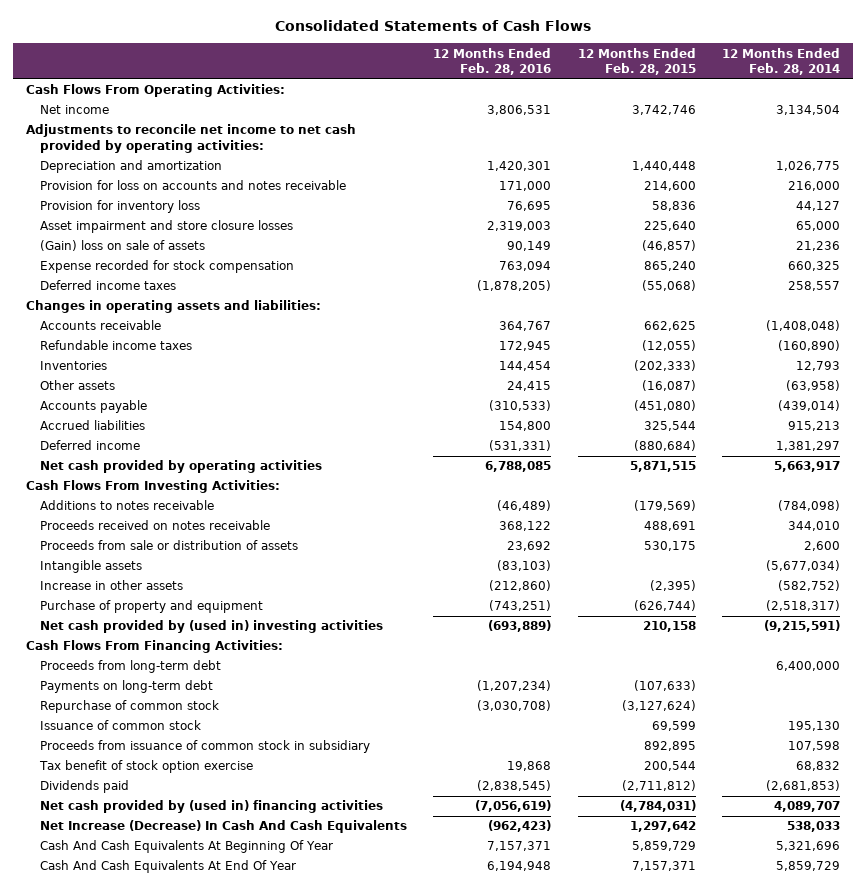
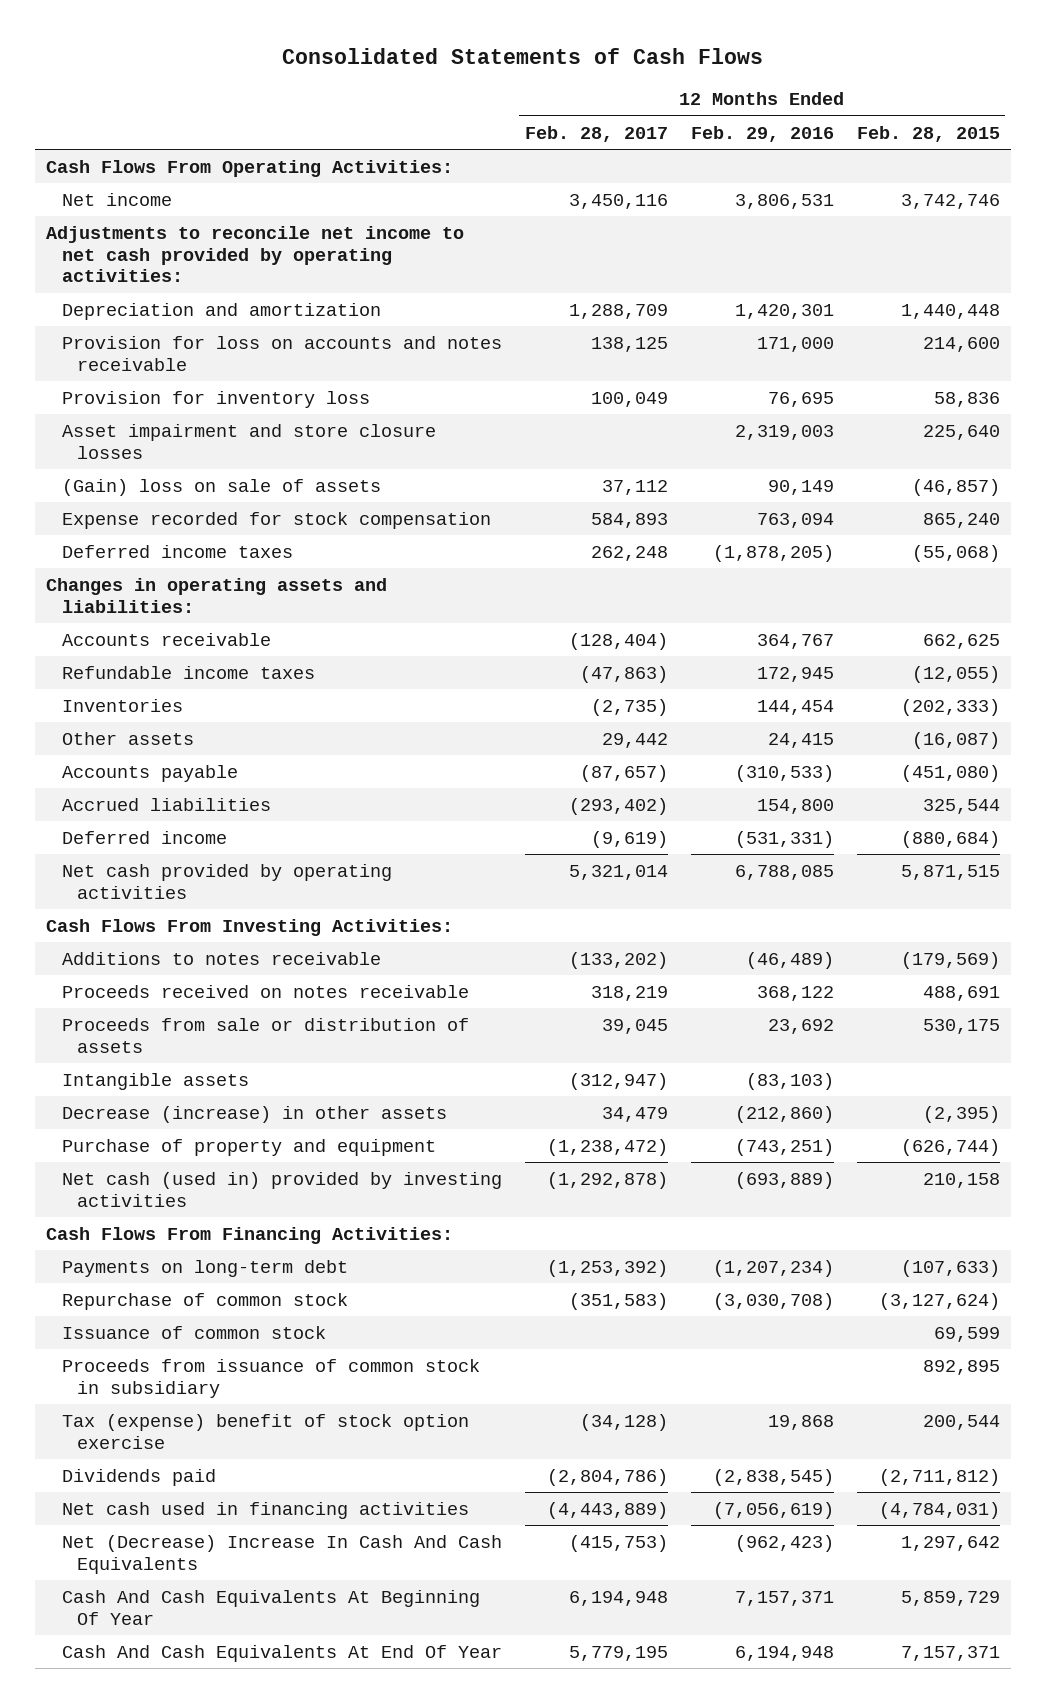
- | 12 Months Ended Feb. 28, 2016 | 12 Months Ended Feb. 28, 2015 | 12 Months Ended Feb. 28, 2014
+ | 12 Months Ended Feb. 28, 2017 | 12 Months Ended Feb. 29, 2016 | 12 Months Ended Feb. 28, 2015
- Increase in other assets | (212,860) | (2,395) | (582,752)
+ Decrease (increase) in other assets | 34,479 | (212,860) | (2,395)
- Net cash provided by (used in) investing activities | (693,889) | 210,158 | (9,215,591)
+ Net cash (used in) provided by investing activities | (1,292,878) | (693,889) | 210,158
- Proceeds from long-term debt | | | 6,400,000
- Tax benefit of stock option exercise | 19,868 | 200,544 | 68,832
+ Tax (expense) benefit of stock option exercise | (34,128) | 19,868 | 200,544
- Net cash provided by (used in) financing activities | (7,056,619) | (4,784,031) | 4,089,707
- Net Increase (Decrease) In Cash And Cash Equivalents | (962,423) | 1,297,642 | 538,033
+ Net cash used in financing activities | (4,443,889) | (7,056,619) | (4,784,031)
+ Net (Decrease) Increase In Cash And Cash Equivalents | (415,753) | (962,423) | 1,297,642

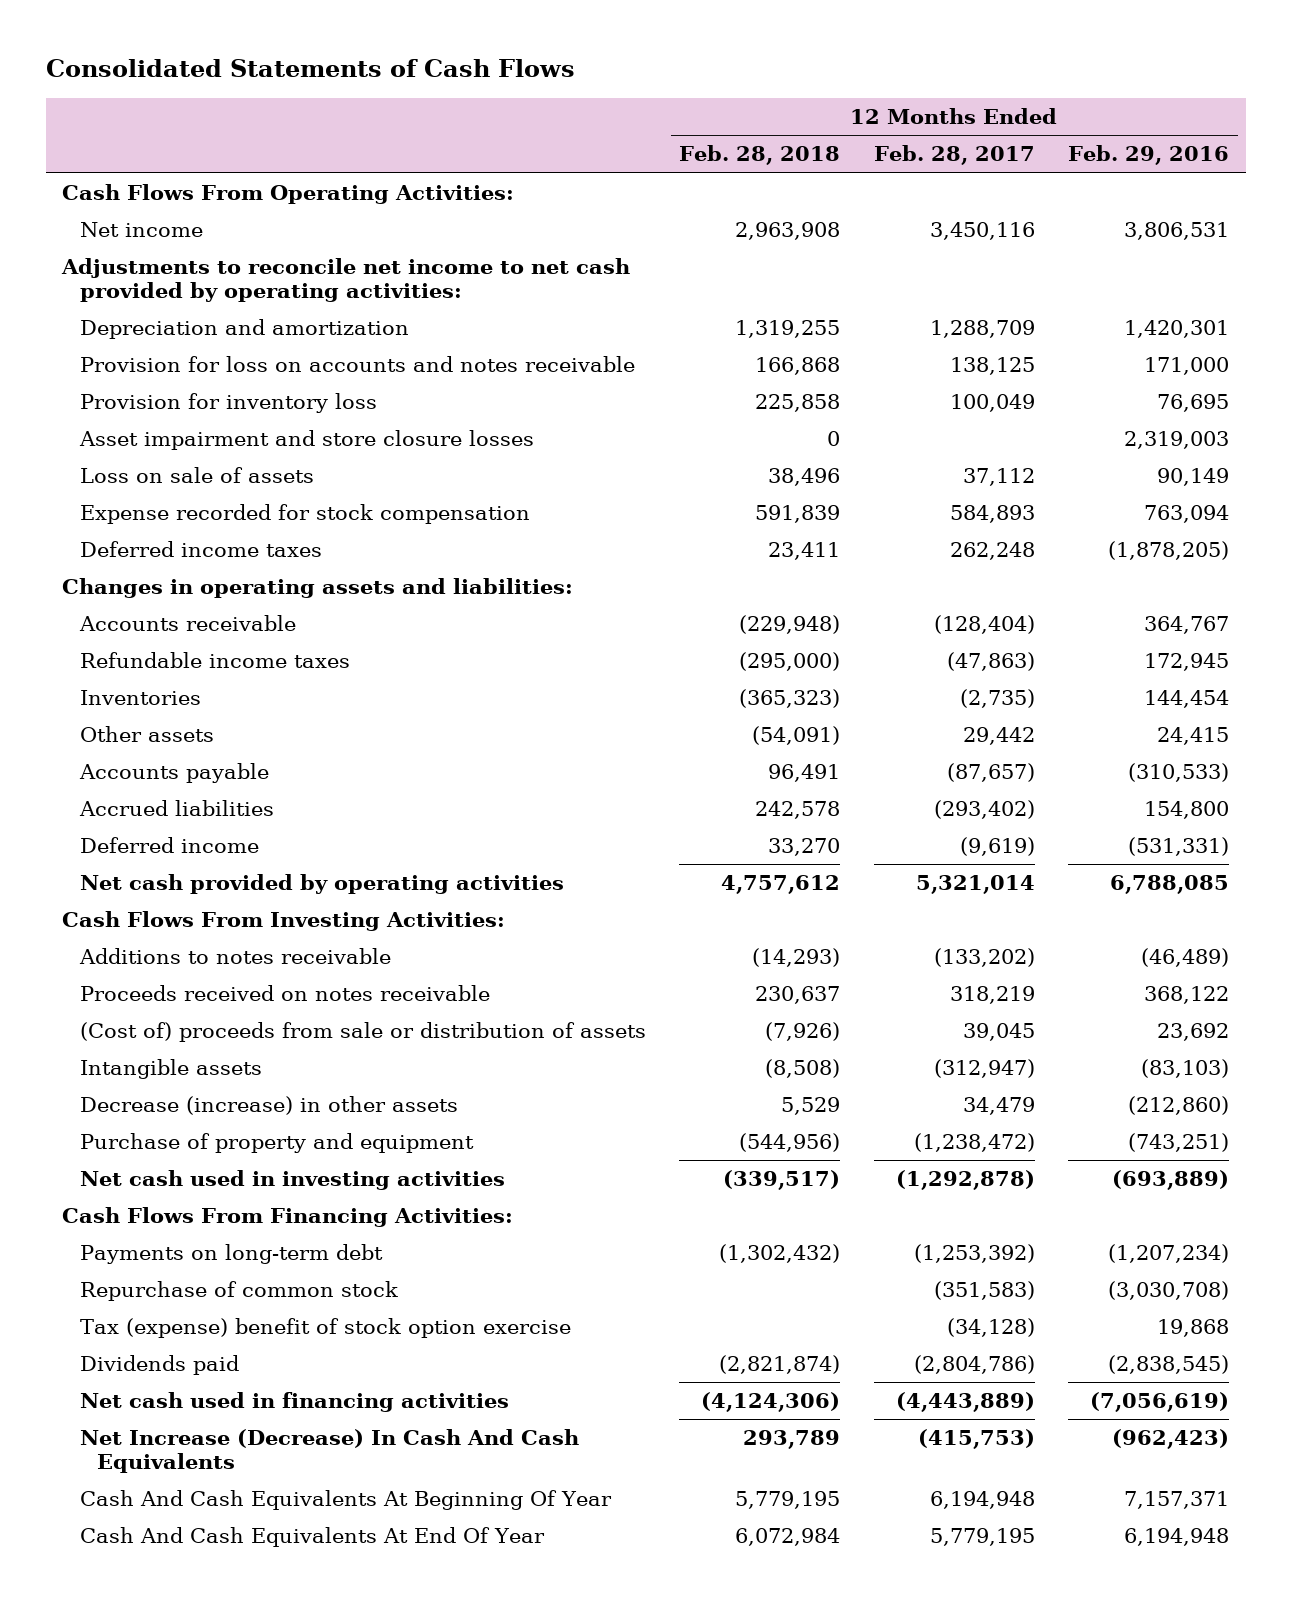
- | 12 Months Ended Feb. 28, 2017 | 12 Months Ended Feb. 29, 2016 | 12 Months Ended Feb. 28, 2015
+ | 12 Months Ended Feb. 28, 2018 | 12 Months Ended Feb. 28, 2017 | 12 Months Ended Feb. 29, 2016
- (Gain) loss on sale of assets | 37,112 | 90,149 | (46,857)
+ Loss on sale of assets | 38,496 | 37,112 | 90,149
- Proceeds from sale or distribution of assets | 39,045 | 23,692 | 530,175
+ (Cost of) proceeds from sale or distribution of assets | (7,926) | 39,045 | 23,692
- Net cash (used in) provided by investing activities | (1,292,878) | (693,889) | 210,158
+ Net cash used in investing activities | (339,517) | (1,292,878) | (693,889)
- Issuance of common stock | | | 69,599
- Proceeds from issuance of common stock in subsidiary | | | 892,895
- Net (Decrease) Increase In Cash And Cash Equivalents | (415,753) | (962,423) | 1,297,642
+ Net Increase (Decrease) In Cash And Cash Equivalents | 293,789 | (415,753) | (962,423)

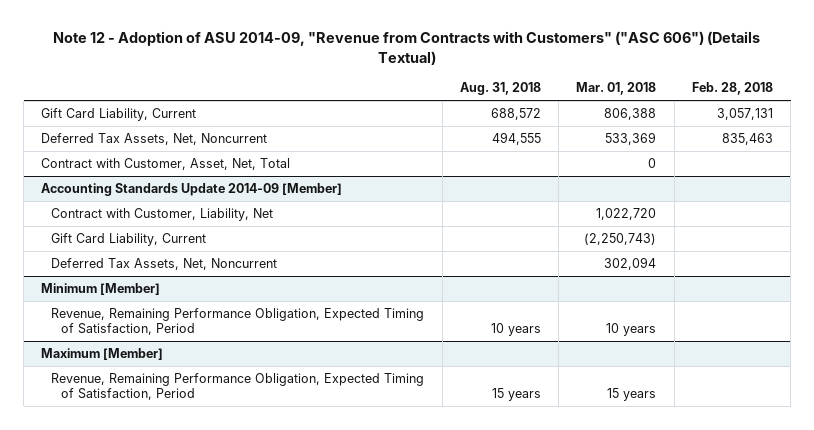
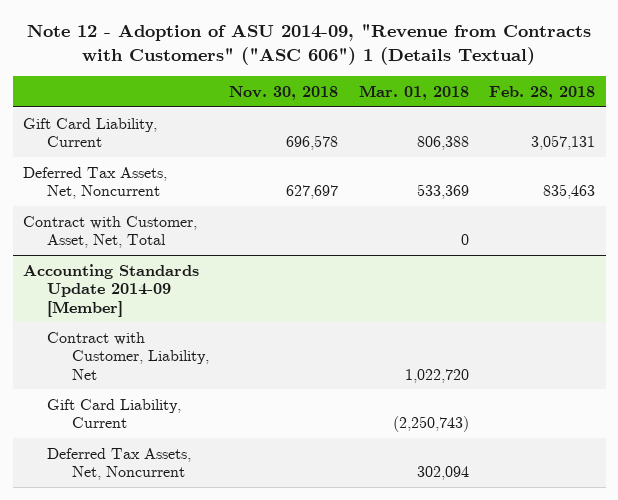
- Note 12 - Adoption of ASU 2014-09, "Revenue from Contracts with Customers" ("ASC 606") (Details Textual)
+ Note 12 - Adoption of ASU 2014-09, "Revenue from Contracts with Customers" ("ASC 606") 1 (Details Textual)
- | Aug. 31, 2018 | Mar. 01, 2018 | Feb. 28, 2018
+ | Nov. 30, 2018 | Mar. 01, 2018 | Feb. 28, 2018
- Minimum [Member]
- Revenue, Remaining Performance Obligation, Expected Timing of Satisfaction, Period | 10 years | 10 years |
- Maximum [Member]
- Revenue, Remaining Performance Obligation, Expected Timing of Satisfaction, Period | 15 years | 15 years |

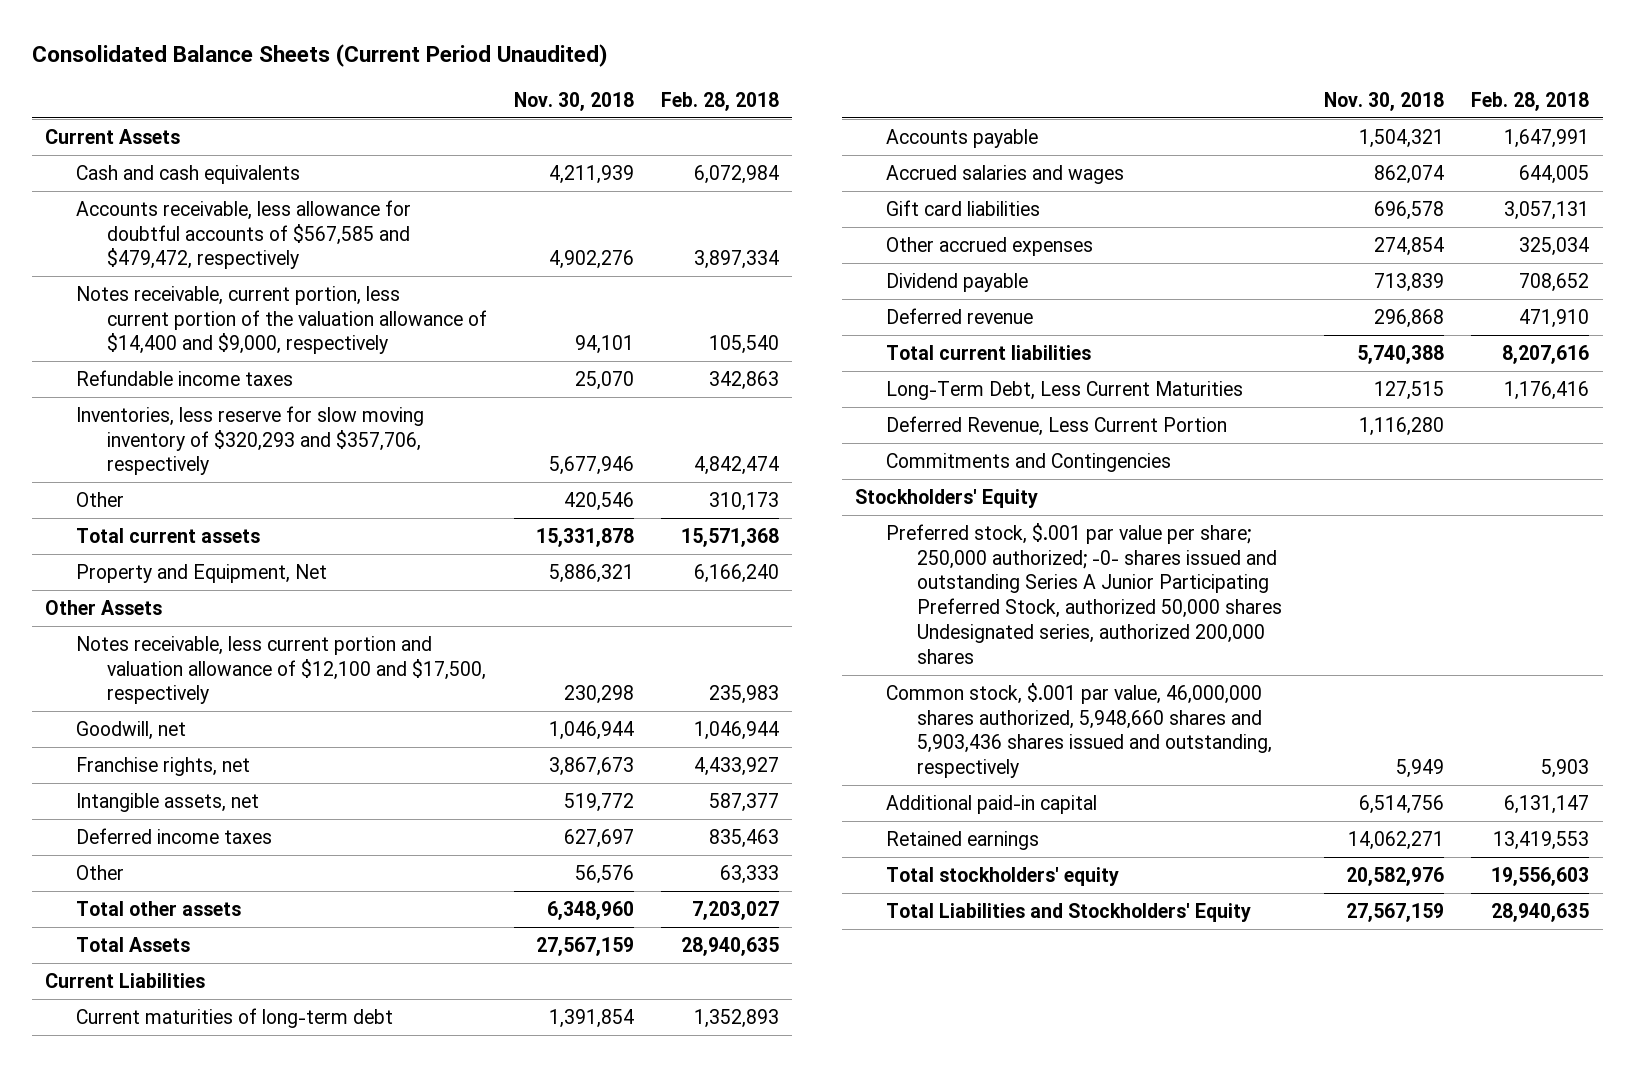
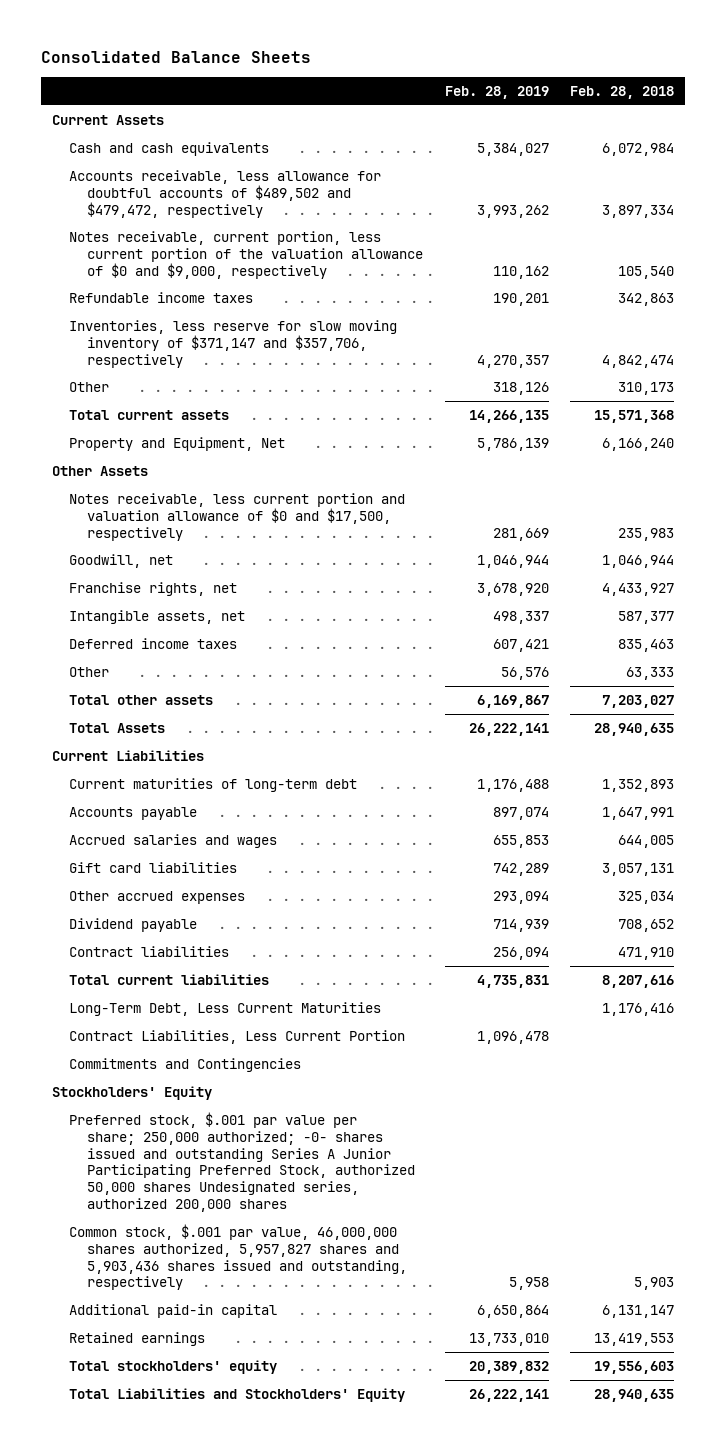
- Consolidated Balance Sheets (Current Period Unaudited)
+ Consolidated Balance Sheets
- | Nov. 30, 2018 | Feb. 28, 2018
+ | Feb. 28, 2019 | Feb. 28, 2018
- Accounts receivable, less allowance for doubtful accounts of $567,585 and $479,472, respectively | 4,902,276 | 3,897,334
- Notes receivable, current portion, less current portion of the valuation allowance of $14,400 and $9,000, respectively | 94,101 | 105,540
+ Accounts receivable, less allowance for doubtful accounts of $489,502 and $479,472, respectively | 3,993,262 | 3,897,334
+ Notes receivable, current portion, less current portion of the valuation allowance of $0 and $9,000, respectively | 110,162 | 105,540
- Inventories, less reserve for slow moving inventory of $320,293 and $357,706, respectively | 5,677,946 | 4,842,474
+ Inventories, less reserve for slow moving inventory of $371,147 and $357,706, respectively | 4,270,357 | 4,842,474
- Notes receivable, less current portion and valuation allowance of $12,100 and $17,500, respectively | 230,298 | 235,983
+ Notes receivable, less current portion and valuation allowance of $0 and $17,500, respectively | 281,669 | 235,983
- Deferred revenue | 296,868 | 471,910
+ Contract liabilities | 256,094 | 471,910
- Deferred Revenue, Less Current Portion | 1,116,280 |
+ Contract Liabilities, Less Current Portion | 1,096,478 |
- Common stock, $.001 par value, 46,000,000 shares authorized, 5,948,660 shares and 5,903,436 shares issued and outstanding, respectively | 5,949 | 5,903
+ Common stock, $.001 par value, 46,000,000 shares authorized, 5,957,827 shares and 5,903,436 shares issued and outstanding, respectively | 5,958 | 5,903

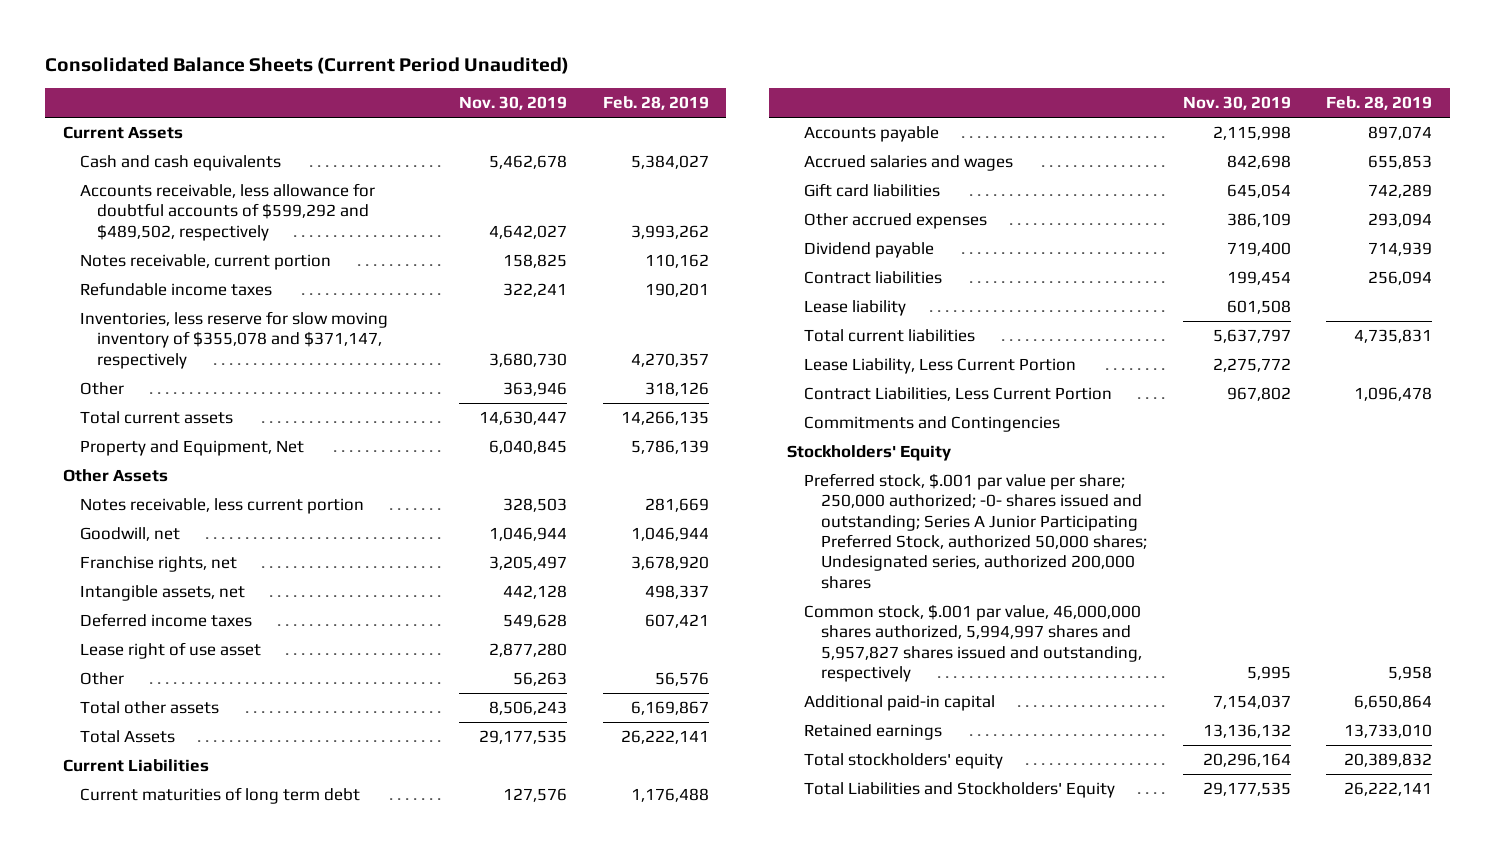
- Consolidated Balance Sheets
+ Consolidated Balance Sheets (Current Period Unaudited)
- | Feb. 28, 2019 | Feb. 28, 2018
+ | Nov. 30, 2019 | Feb. 28, 2019
- Accounts receivable, less allowance for doubtful accounts of $489,502 and $479,472, respectively | 3,993,262 | 3,897,334
- Notes receivable, current portion, less current portion of the valuation allowance of $0 and $9,000, respectively | 110,162 | 105,540
+ Accounts receivable, less allowance for doubtful accounts of $599,292 and $489,502, respectively | 4,642,027 | 3,993,262
+ Notes receivable, current portion | 158,825 | 110,162
- Inventories, less reserve for slow moving inventory of $371,147 and $357,706, respectively | 4,270,357 | 4,842,474
+ Inventories, less reserve for slow moving inventory of $355,078 and $371,147, respectively | 3,680,730 | 4,270,357
- Notes receivable, less current portion and valuation allowance of $0 and $17,500, respectively | 281,669 | 235,983
+ Notes receivable, less current portion | 328,503 | 281,669
+ Lease right of use asset | 2,877,280 |
- Current maturities of long-term debt | 1,176,488 | 1,352,893
+ Current maturities of long term debt | 127,576 | 1,176,488
+ Lease liability | 601,508 |
- Long-Term Debt, Less Current Maturities | | 1,176,416
+ Lease Liability, Less Current Portion | 2,275,772 |
- Preferred stock, $.001 par value per share; 250,000 authorized; -0- shares issued and outstanding Series A Junior Participating Preferred Stock, authorized 50,000 shares Undesignated series, authorized 200,000 shares
- Common stock, $.001 par value, 46,000,000 shares authorized, 5,957,827 shares and 5,903,436 shares issued and outstanding, respectively | 5,958 | 5,903
+ Preferred stock, $.001 par value per share; 250,000 authorized; -0- shares issued and outstanding; Series A Junior Participating Preferred Stock, authorized 50,000 shares; Undesignated series, authorized 200,000 shares
+ Common stock, $.001 par value, 46,000,000 shares authorized, 5,994,997 shares and 5,957,827 shares issued and outstanding, respectively | 5,995 | 5,958

